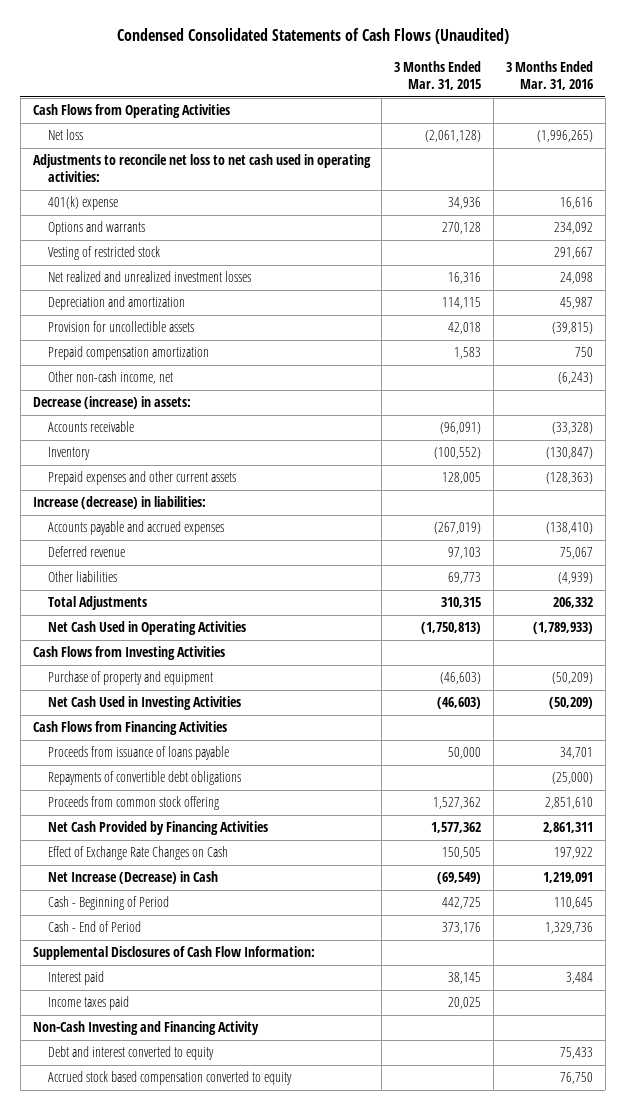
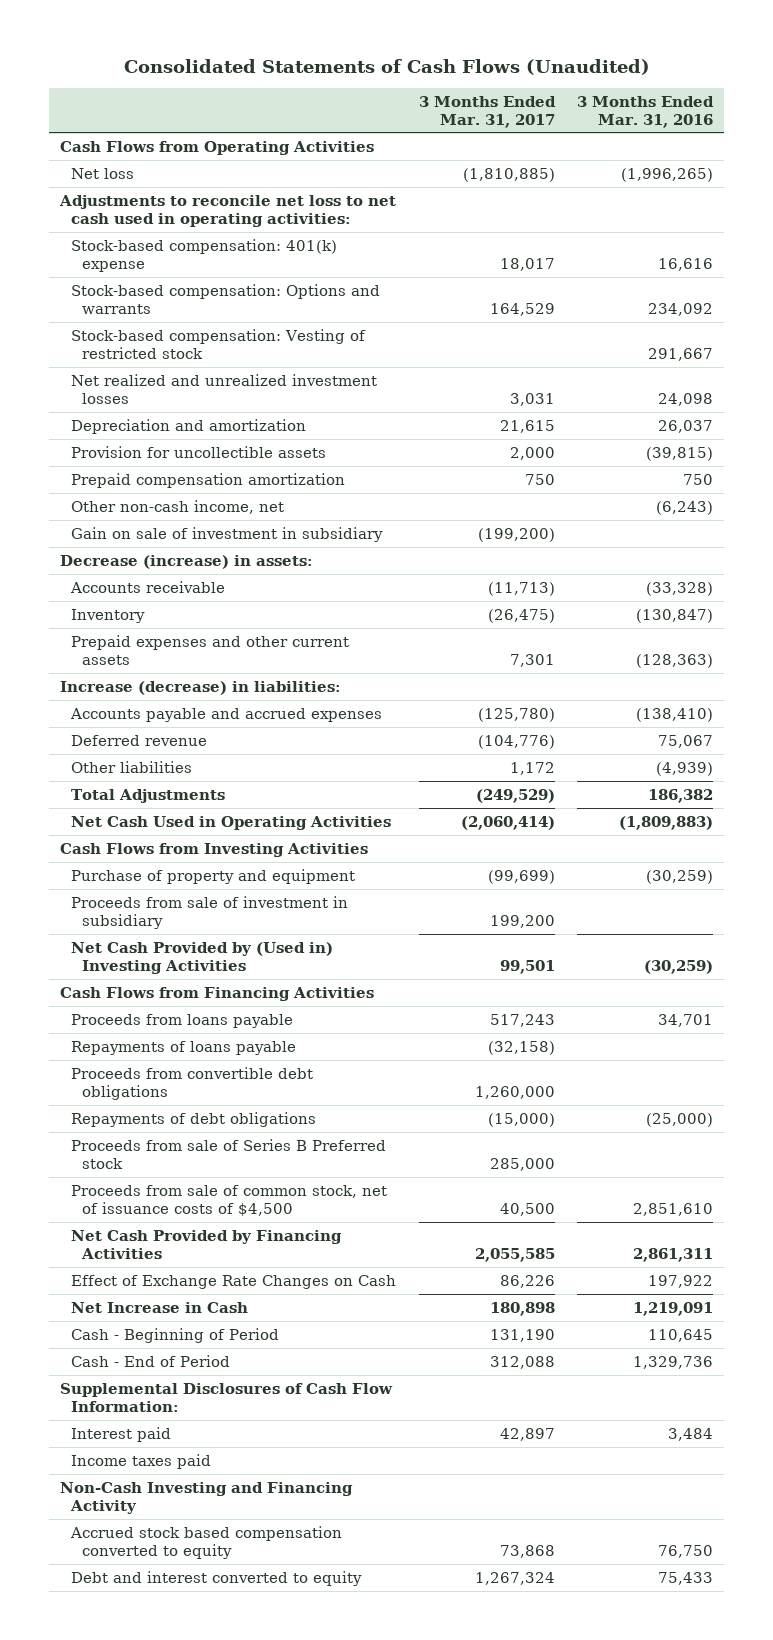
- Condensed Consolidated Statements of Cash Flows (Unaudited)
+ Consolidated Statements of Cash Flows (Unaudited)
- | 3 Months Ended Mar. 31, 2015 | 3 Months Ended Mar. 31, 2016
+ | 3 Months Ended Mar. 31, 2017 | 3 Months Ended Mar. 31, 2016
- 401(k) expense | 34,936 | 16,616
- Options and warrants | 270,128 | 234,092
- Vesting of restricted stock | | 291,667
+ Stock-based compensation: 401(k) expense | 18,017 | 16,616
+ Stock-based compensation: Options and warrants | 164,529 | 234,092
+ Stock-based compensation: Vesting of restricted stock | | 291,667
- Depreciation and amortization | 114,115 | 45,987
+ Depreciation and amortization | 21,615 | 26,037
+ Gain on sale of investment in subsidiary | (199,200) |
- Total Adjustments | 310,315 | 206,332
- Net Cash Used in Operating Activities | (1,750,813) | (1,789,933)
+ Total Adjustments | (249,529) | 186,382
+ Net Cash Used in Operating Activities | (2,060,414) | (1,809,883)
- Purchase of property and equipment | (46,603) | (50,209)
- Net Cash Used in Investing Activities | (46,603) | (50,209)
+ Purchase of property and equipment | (99,699) | (30,259)
+ Proceeds from sale of investment in subsidiary | 199,200 |
+ Net Cash Provided by (Used in) Investing Activities | 99,501 | (30,259)
- Proceeds from issuance of loans payable | 50,000 | 34,701
- Repayments of convertible debt obligations | | (25,000)
- Proceeds from common stock offering | 1,527,362 | 2,851,610
+ Proceeds from loans payable | 517,243 | 34,701
+ Repayments of loans payable | (32,158) |
+ Proceeds from convertible debt obligations | 1,260,000 |
+ Repayments of debt obligations | (15,000) | (25,000)
+ Proceeds from sale of Series B Preferred stock | 285,000 |
+ Proceeds from sale of common stock, net of issuance costs of $4,500 | 40,500 | 2,851,610
- Net Increase (Decrease) in Cash | (69,549) | 1,219,091
+ Net Increase in Cash | 180,898 | 1,219,091
moved down: Debt and interest converted to equity | 1,267,324 | 75,433

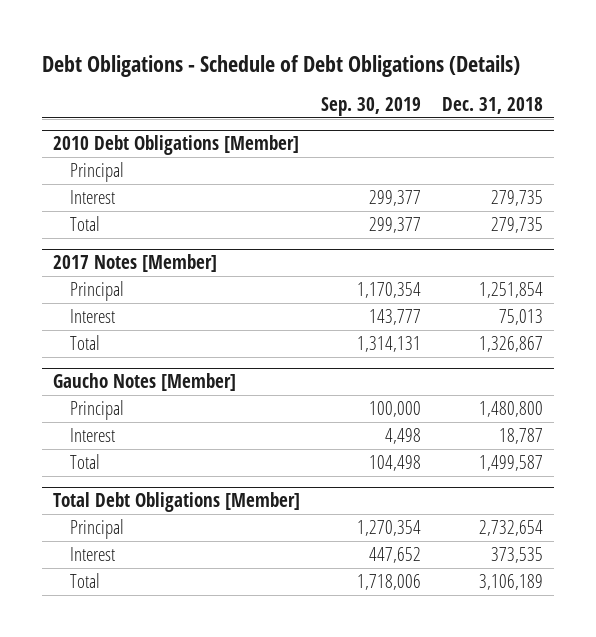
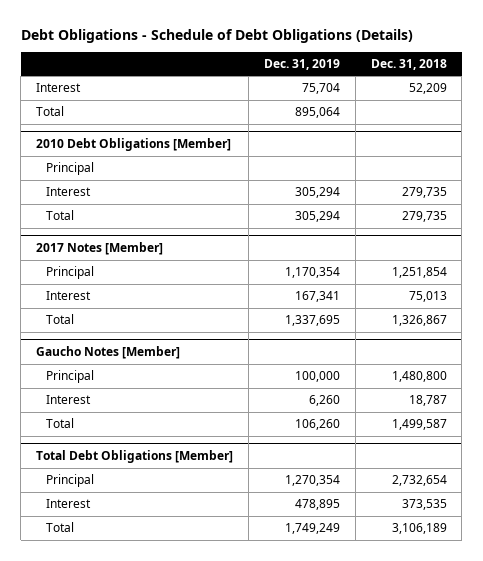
- | Sep. 30, 2019 | Dec. 31, 2018
+ | Dec. 31, 2019 | Dec. 31, 2018
+ Interest | 75,704 | 52,209
+ Total | 895,064 |

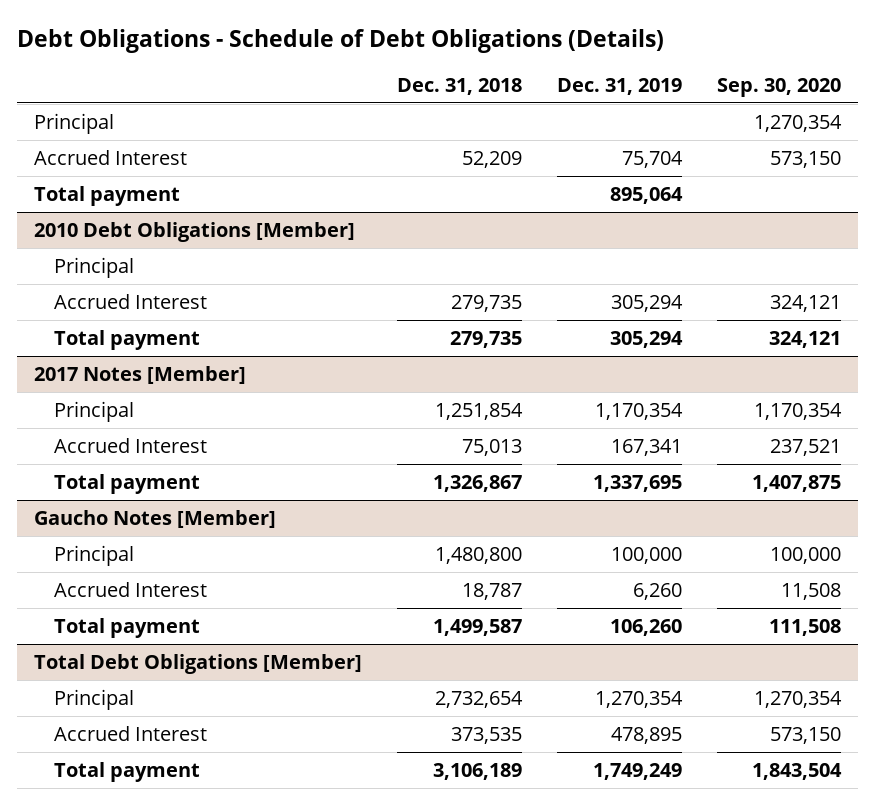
- | Dec. 31, 2019 | Dec. 31, 2018
+ | Dec. 31, 2018 | Dec. 31, 2019 | Sep. 30, 2020
- Interest | 75,704 | 52,209
- Total | 895,064 |
+ Principal | | | 1,270,354
+ Accrued Interest | 52,209 | 75,704 | 573,150
+ Total payment | | 895,064 |
@ 2010 Debt Obligations [Member]
- Interest | 305,294 | 279,735
- Total | 305,294 | 279,735
+ Accrued Interest | 279,735 | 305,294 | 324,121
+ Total payment | 279,735 | 305,294 | 324,121
@ 2017 Notes [Member]
- Interest | 167,341 | 75,013
- Total | 1,337,695 | 1,326,867
+ Accrued Interest | 75,013 | 167,341 | 237,521
+ Total payment | 1,326,867 | 1,337,695 | 1,407,875
@ Gaucho Notes [Member]
- Interest | 6,260 | 18,787
- Total | 106,260 | 1,499,587
+ Accrued Interest | 18,787 | 6,260 | 11,508
+ Total payment | 1,499,587 | 106,260 | 111,508
@ Total Debt Obligations [Member]
- Interest | 478,895 | 373,535
- Total | 1,749,249 | 3,106,189
+ Accrued Interest | 373,535 | 478,895 | 573,150
+ Total payment | 3,106,189 | 1,749,249 | 1,843,504

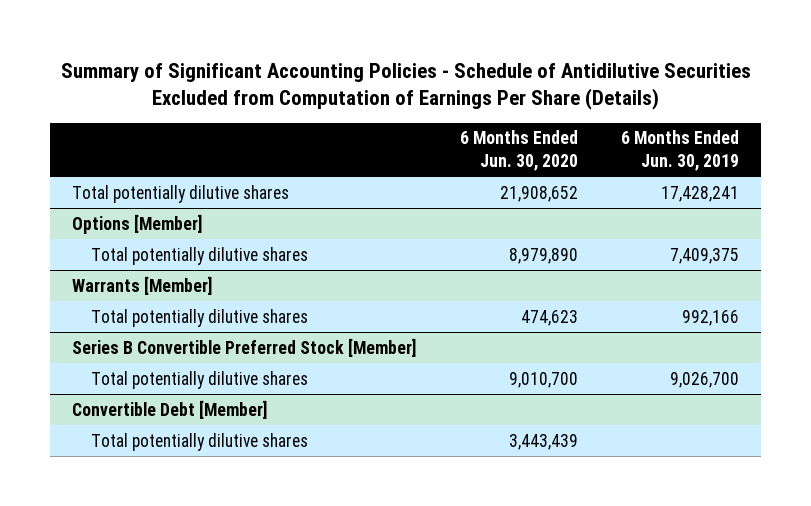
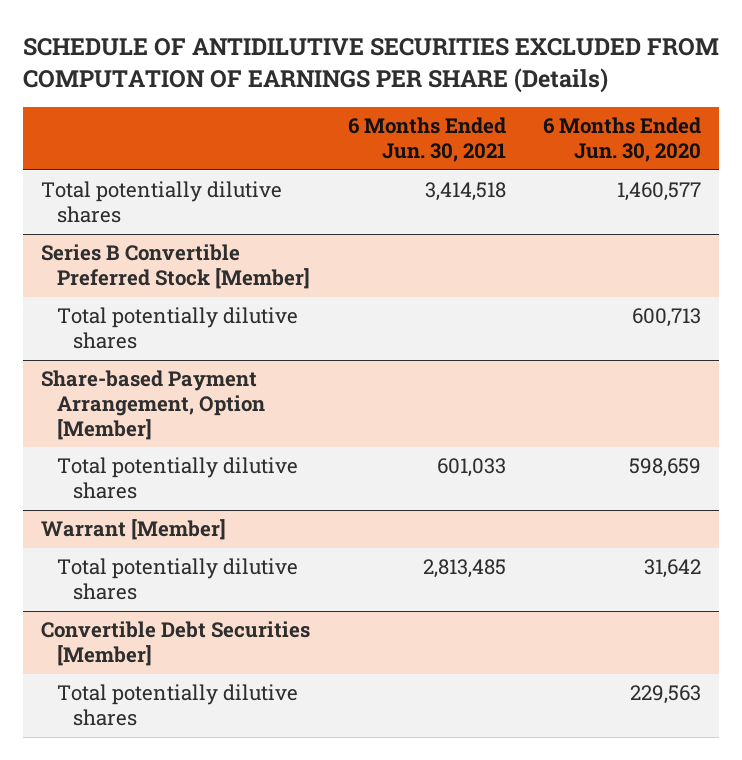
- Summary of Significant Accounting Policies - Schedule of Antidilutive Securities Excluded from Computation of Earnings Per Share (Details)
+ SCHEDULE OF ANTIDILUTIVE SECURITIES EXCLUDED FROM COMPUTATION OF EARNINGS PER SHARE (Details)
- | 6 Months Ended Jun. 30, 2020 | 6 Months Ended Jun. 30, 2019
+ | 6 Months Ended Jun. 30, 2021 | 6 Months Ended Jun. 30, 2020
- Total potentially dilutive shares | 21,908,652 | 17,428,241
- Options [Member]
- Total potentially dilutive shares | 8,979,890 | 7,409,375
- Warrants [Member]
- Total potentially dilutive shares | 474,623 | 992,166
+ Total potentially dilutive shares | 3,414,518 | 1,460,577
@ Series B Convertible Preferred Stock [Member]
- Total potentially dilutive shares | 9,010,700 | 9,026,700
- Convertible Debt [Member]
- Total potentially dilutive shares | 3,443,439 |
@ Series B Convertible Preferred Stock [Member]
+ Total potentially dilutive shares | | 600,713
+ Share-based Payment Arrangement, Option [Member]
+ Total potentially dilutive shares | 601,033 | 598,659
+ Warrant [Member]
+ Total potentially dilutive shares | 2,813,485 | 31,642
+ Convertible Debt Securities [Member]
+ Total potentially dilutive shares | | 229,563

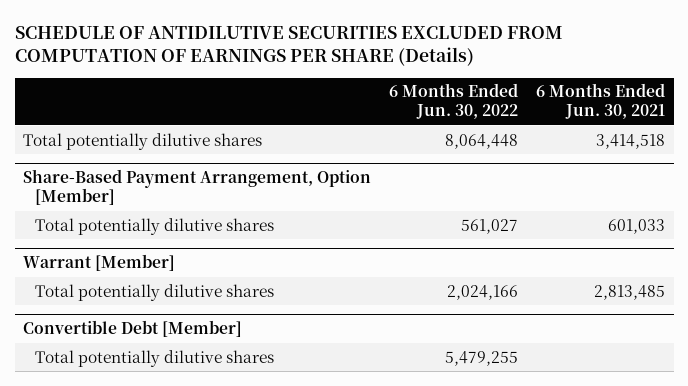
- | 6 Months Ended Jun. 30, 2021 | 6 Months Ended Jun. 30, 2020
+ | 6 Months Ended Jun. 30, 2022 | 6 Months Ended Jun. 30, 2021
- Series B Convertible Preferred Stock [Member]
- Total potentially dilutive shares | | 600,713
- Share-based Payment Arrangement, Option [Member]
+ Share-Based Payment Arrangement, Option [Member]
- Convertible Debt Securities [Member]
+ Convertible Debt [Member]

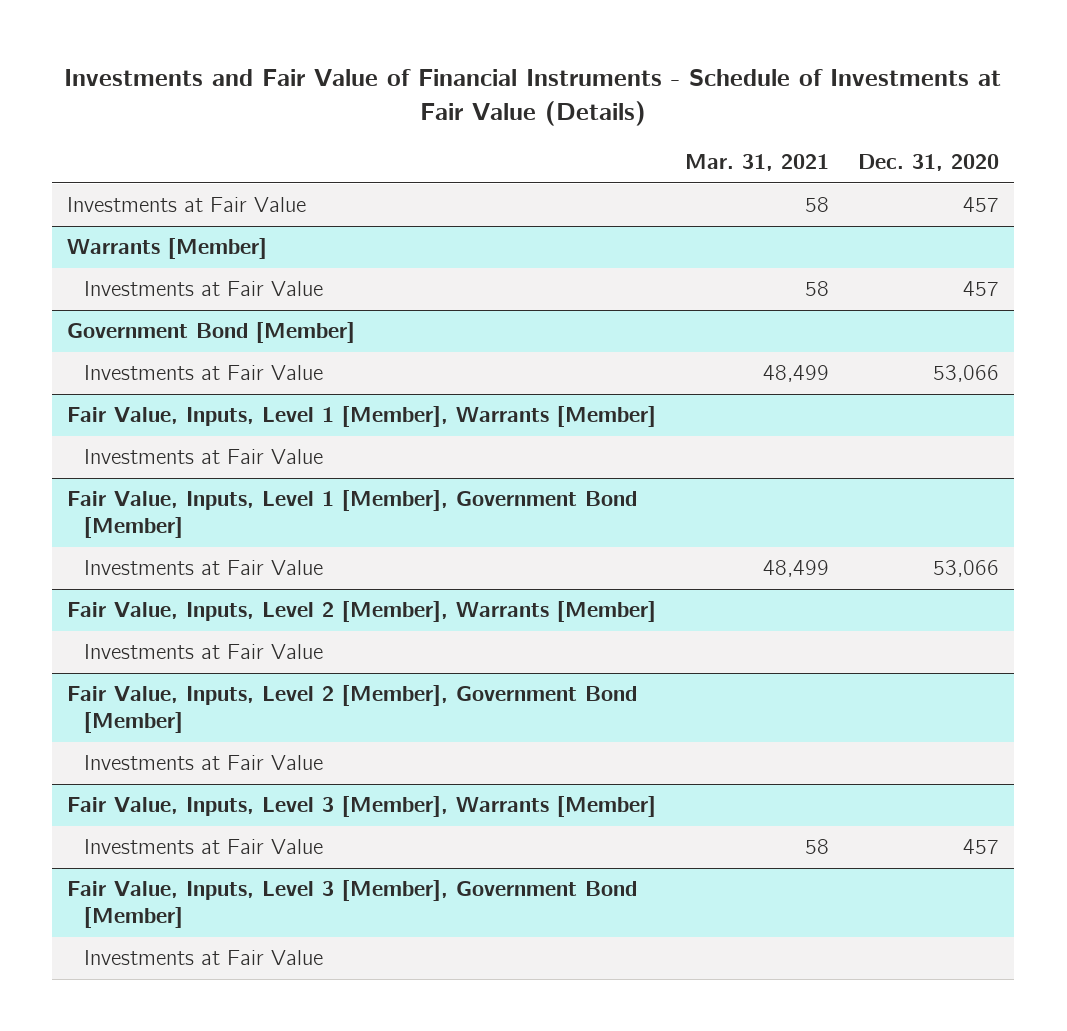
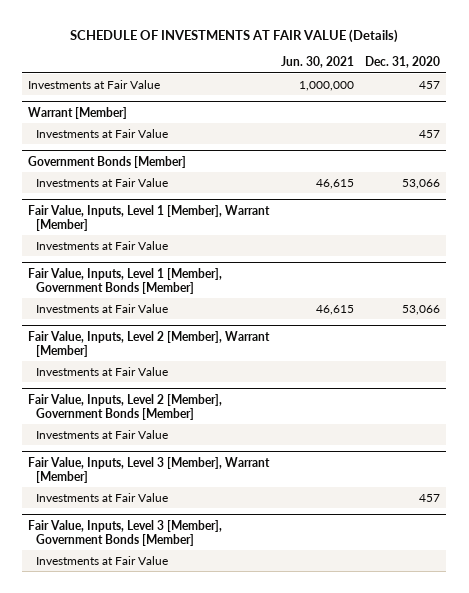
- Investments and Fair Value of Financial Instruments - Schedule of Investments at Fair Value (Details)
+ SCHEDULE OF INVESTMENTS AT FAIR VALUE (Details)
- | Mar. 31, 2021 | Dec. 31, 2020
+ | Jun. 30, 2021 | Dec. 31, 2020
- Warrants [Member]
+ Warrant [Member]
- Government Bond [Member]
+ Government Bonds [Member]
- Fair Value, Inputs, Level 1 [Member], Warrants [Member]
+ Fair Value, Inputs, Level 1 [Member], Warrant [Member]
- Fair Value, Inputs, Level 1 [Member], Government Bond [Member]
+ Fair Value, Inputs, Level 1 [Member], Government Bonds [Member]
- Fair Value, Inputs, Level 2 [Member], Warrants [Member]
+ Fair Value, Inputs, Level 2 [Member], Warrant [Member]
- Fair Value, Inputs, Level 2 [Member], Government Bond [Member]
+ Fair Value, Inputs, Level 2 [Member], Government Bonds [Member]
- Fair Value, Inputs, Level 3 [Member], Warrants [Member]
+ Fair Value, Inputs, Level 3 [Member], Warrant [Member]
- Fair Value, Inputs, Level 3 [Member], Government Bond [Member]
+ Fair Value, Inputs, Level 3 [Member], Government Bonds [Member]

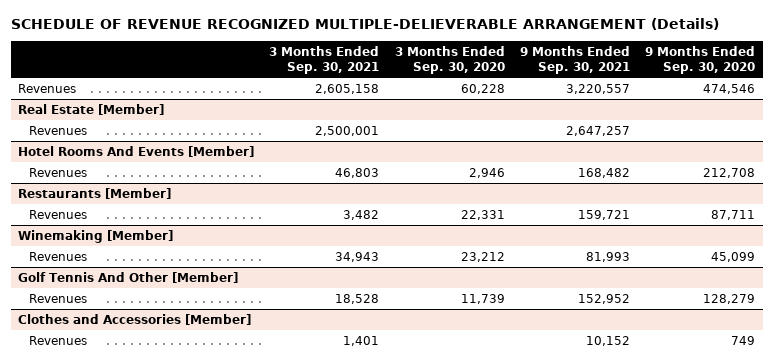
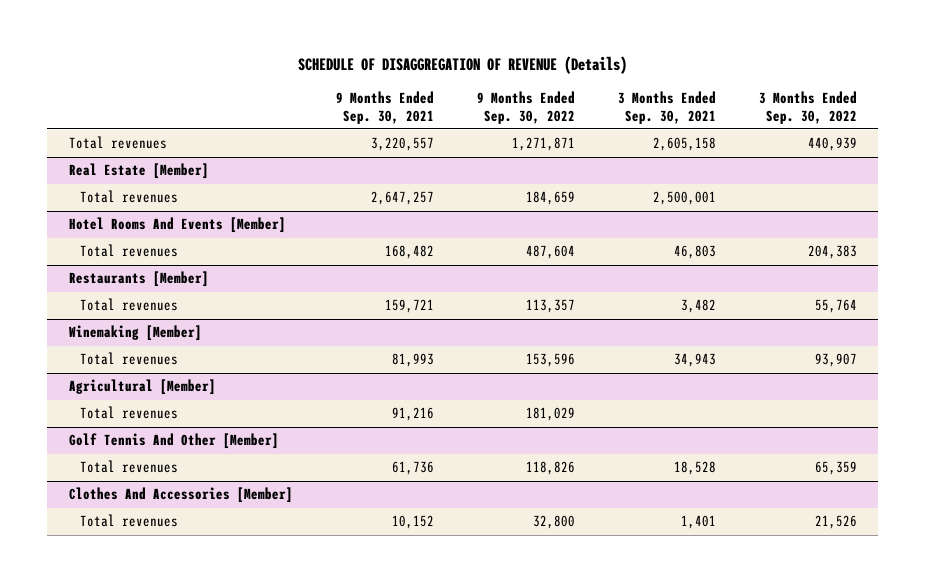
- SCHEDULE OF REVENUE RECOGNIZED MULTIPLE-DELIEVERABLE ARRANGEMENT (Details)
+ SCHEDULE OF DISAGGREGATION OF REVENUE (Details)
- | 3 Months Ended Sep. 30, 2021 | 3 Months Ended Sep. 30, 2020 | 9 Months Ended Sep. 30, 2021 | 9 Months Ended Sep. 30, 2020
+ | 9 Months Ended Sep. 30, 2021 | 9 Months Ended Sep. 30, 2022 | 3 Months Ended Sep. 30, 2021 | 3 Months Ended Sep. 30, 2022
- Revenues | 2,605,158 | 60,228 | 3,220,557 | 474,546
+ Total revenues | 3,220,557 | 1,271,871 | 2,605,158 | 440,939
@ Real Estate [Member]
- Revenues | 2,500,001 | | 2,647,257 |
+ Total revenues | 2,647,257 | 184,659 | 2,500,001 |
@ Hotel Rooms And Events [Member]
- Revenues | 46,803 | 2,946 | 168,482 | 212,708
+ Total revenues | 168,482 | 487,604 | 46,803 | 204,383
@ Restaurants [Member]
- Revenues | 3,482 | 22,331 | 159,721 | 87,711
+ Total revenues | 159,721 | 113,357 | 3,482 | 55,764
@ Winemaking [Member]
- Revenues | 34,943 | 23,212 | 81,993 | 45,099
+ Total revenues | 81,993 | 153,596 | 34,943 | 93,907
+ Agricultural [Member]
+ Total revenues | 91,216 | 181,029 | |
@ Golf Tennis And Other [Member]
- Revenues | 18,528 | 11,739 | 152,952 | 128,279
- Clothes and Accessories [Member]
- Revenues | 1,401 | | 10,152 | 749
@ Golf Tennis And Other [Member]
+ Total revenues | 61,736 | 118,826 | 18,528 | 65,359
+ Clothes And Accessories [Member]
+ Total revenues | 10,152 | 32,800 | 1,401 | 21,526

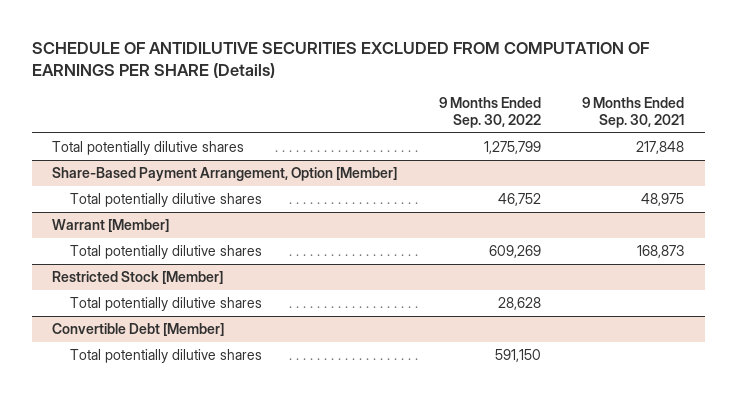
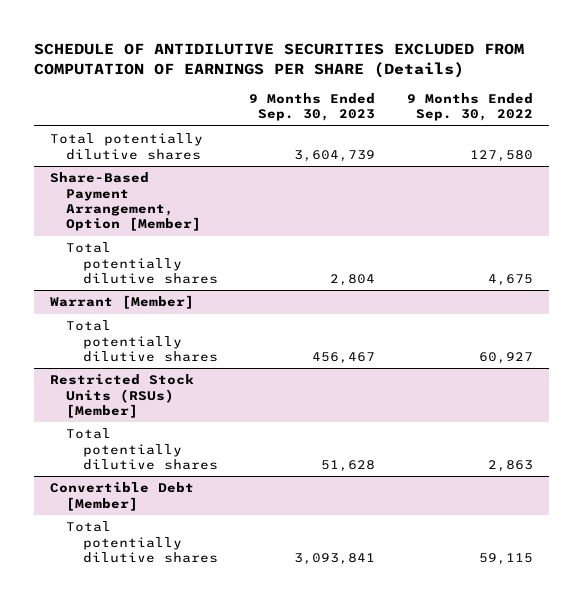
- | 9 Months Ended Sep. 30, 2022 | 9 Months Ended Sep. 30, 2021
+ | 9 Months Ended Sep. 30, 2023 | 9 Months Ended Sep. 30, 2022
- Total potentially dilutive shares | 1,275,799 | 217,848
+ Total potentially dilutive shares | 3,604,739 | 127,580
@ Share-Based Payment Arrangement, Option [Member]
- Total potentially dilutive shares | 46,752 | 48,975
+ Total potentially dilutive shares | 2,804 | 4,675
@ Warrant [Member]
- Total potentially dilutive shares | 609,269 | 168,873
- Restricted Stock [Member]
- Total potentially dilutive shares | 28,628 |
@ Warrant [Member]
+ Total potentially dilutive shares | 456,467 | 60,927
+ Restricted Stock Units (RSUs) [Member]
+ Total potentially dilutive shares | 51,628 | 2,863
@ Convertible Debt [Member]
- Total potentially dilutive shares | 591,150 |
+ Total potentially dilutive shares | 3,093,841 | 59,115

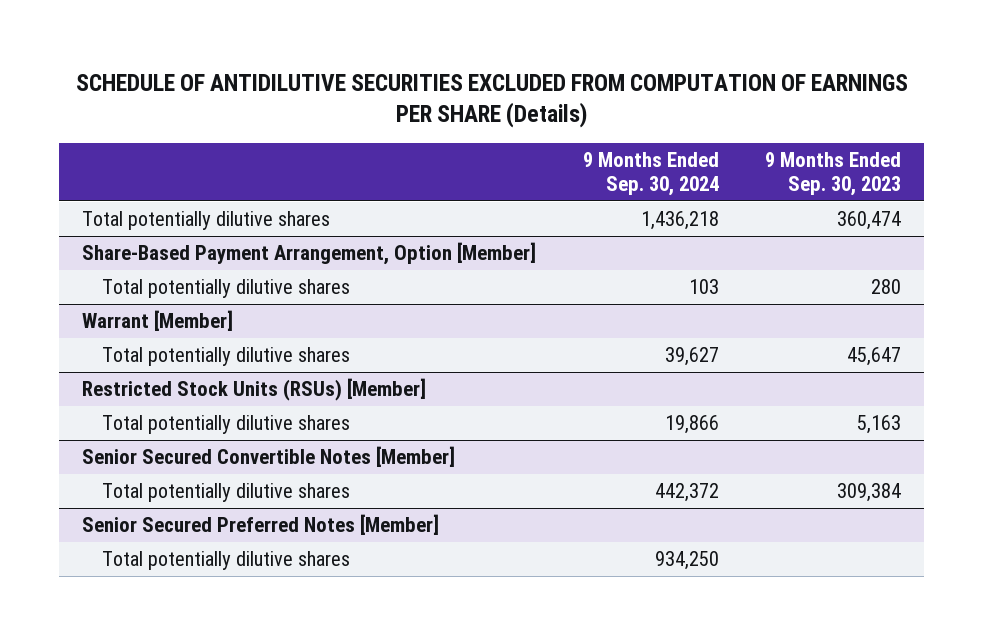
- | 9 Months Ended Sep. 30, 2023 | 9 Months Ended Sep. 30, 2022
+ | 9 Months Ended Sep. 30, 2024 | 9 Months Ended Sep. 30, 2023
- Total potentially dilutive shares | 3,604,739 | 127,580
+ Total potentially dilutive shares | 1,436,218 | 360,474
@ Share-Based Payment Arrangement, Option [Member]
- Total potentially dilutive shares | 2,804 | 4,675
+ Total potentially dilutive shares | 103 | 280
@ Warrant [Member]
- Total potentially dilutive shares | 456,467 | 60,927
+ Total potentially dilutive shares | 39,627 | 45,647
@ Restricted Stock Units (RSUs) [Member]
- Total potentially dilutive shares | 51,628 | 2,863
- Convertible Debt [Member]
- Total potentially dilutive shares | 3,093,841 | 59,115
@ Restricted Stock Units (RSUs) [Member]
+ Total potentially dilutive shares | 19,866 | 5,163
+ Senior Secured Convertible Notes [Member]
+ Total potentially dilutive shares | 442,372 | 309,384
+ Senior Secured Preferred Notes [Member]
+ Total potentially dilutive shares | 934,250 |

